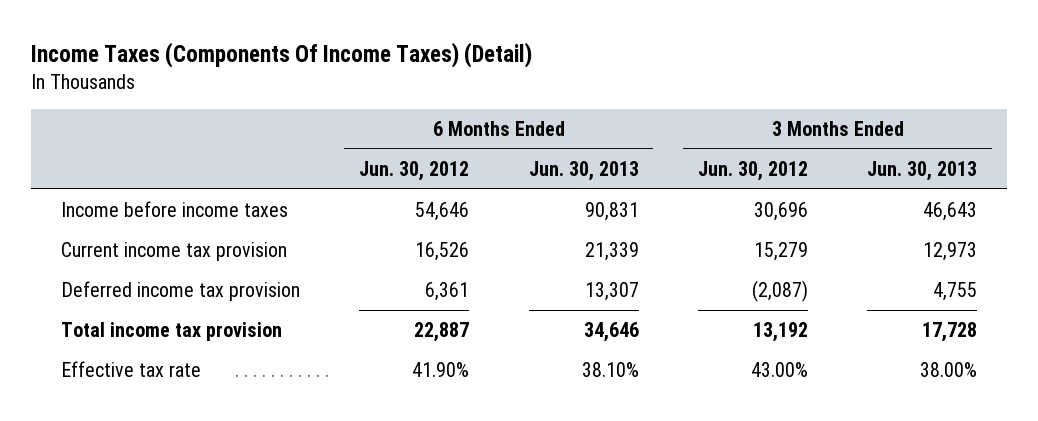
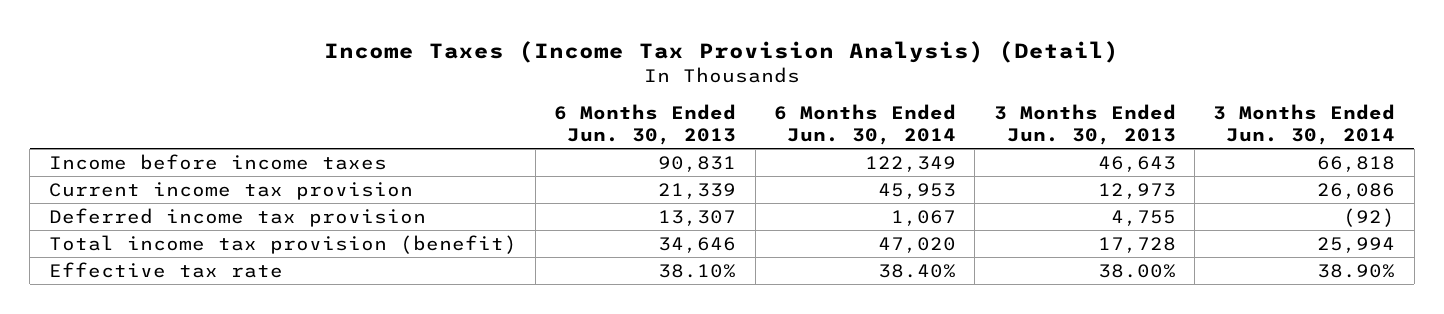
- Income Taxes (Components Of Income Taxes) (Detail)
+ Income Taxes (Income Tax Provision Analysis) (Detail)
- | 6 Months Ended Jun. 30, 2012 | 6 Months Ended Jun. 30, 2013 | 3 Months Ended Jun. 30, 2012 | 3 Months Ended Jun. 30, 2013
+ | 6 Months Ended Jun. 30, 2013 | 6 Months Ended Jun. 30, 2014 | 3 Months Ended Jun. 30, 2013 | 3 Months Ended Jun. 30, 2014
- Total income tax provision | 22,887 | 34,646 | 13,192 | 17,728
+ Total income tax provision (benefit) | 34,646 | 47,020 | 17,728 | 25,994

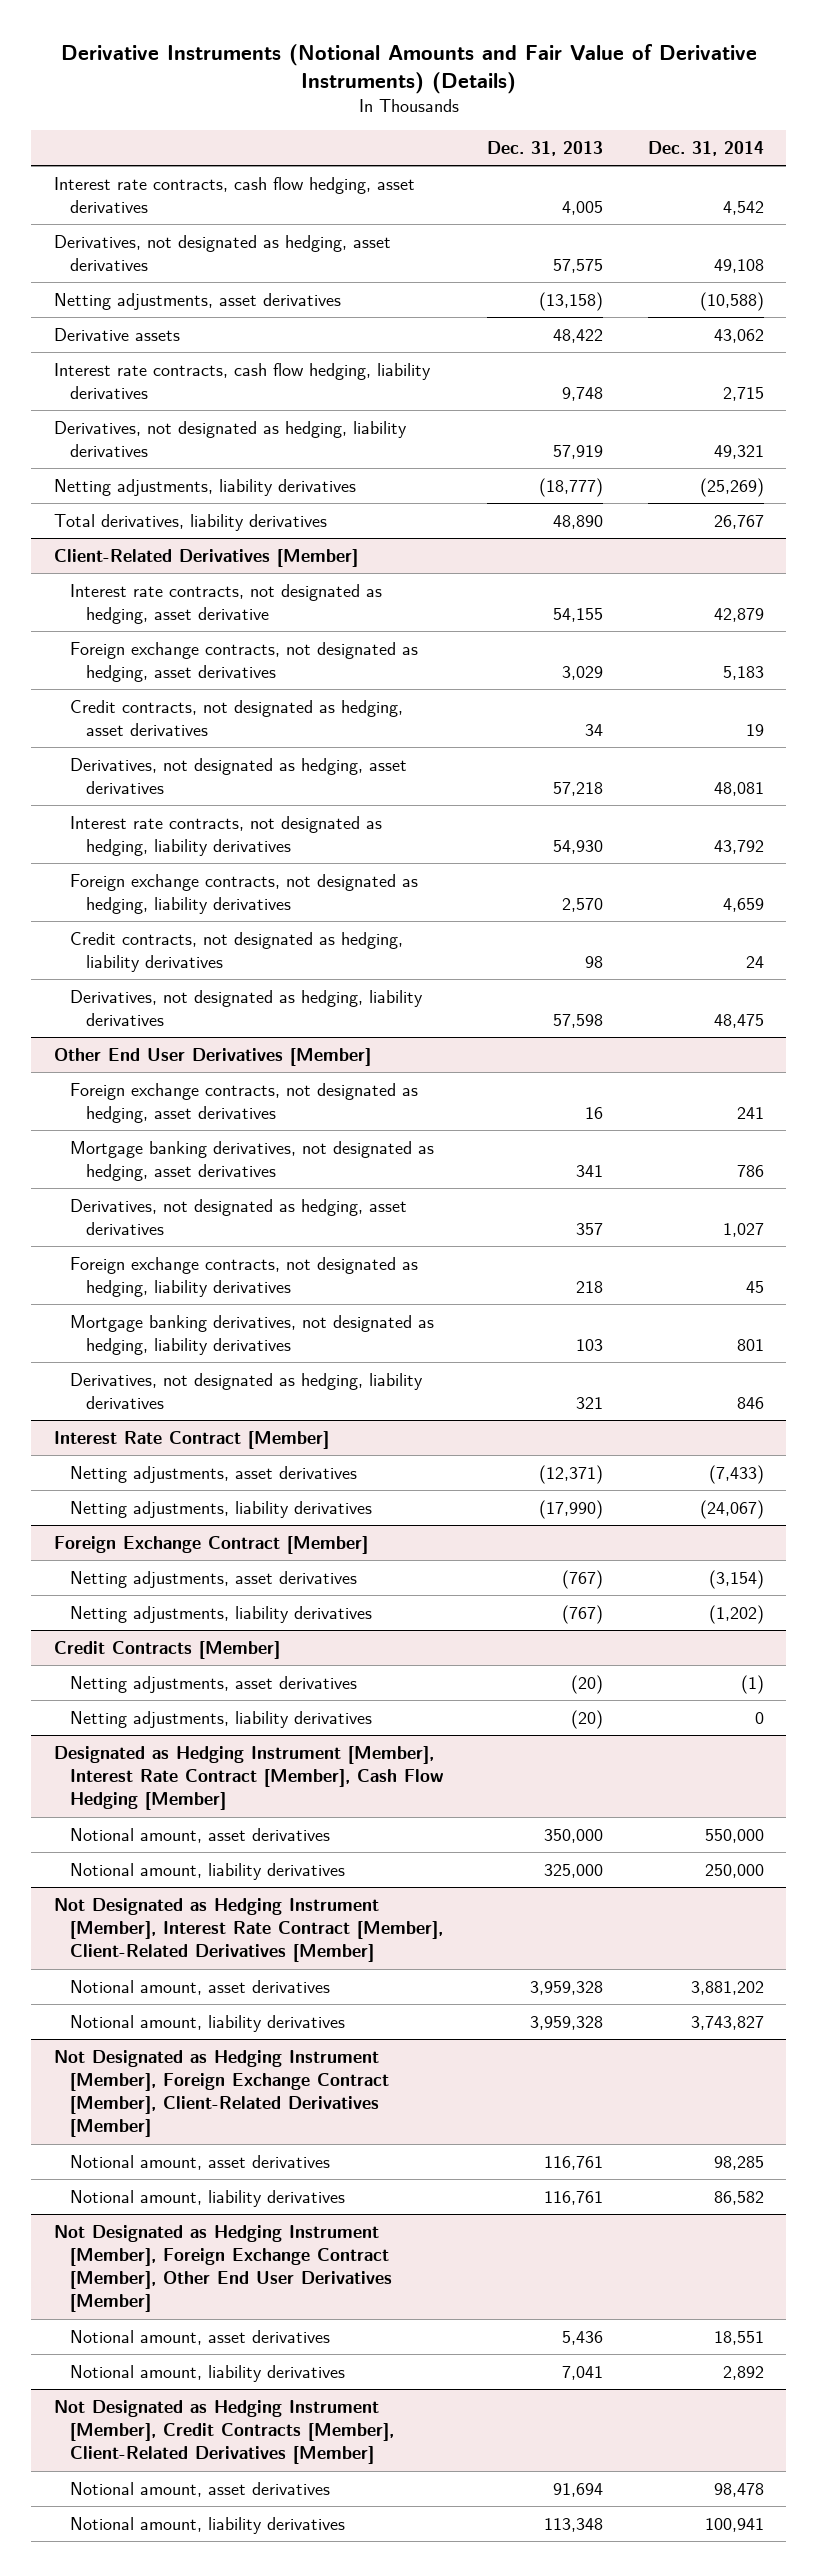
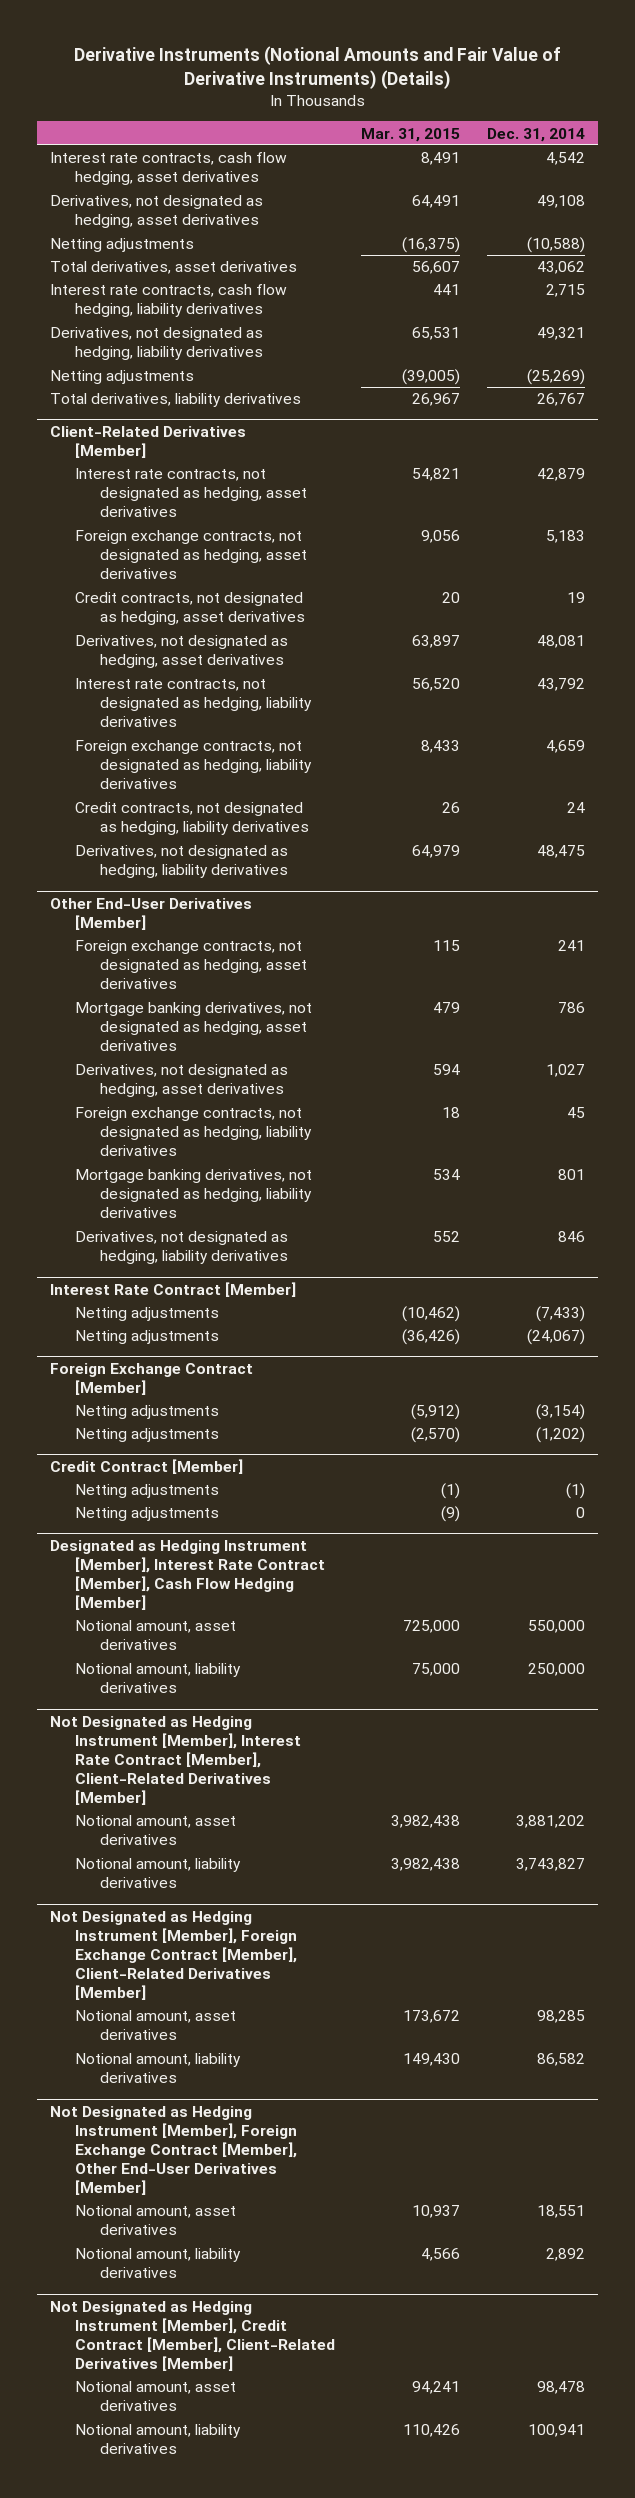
- | Dec. 31, 2013 | Dec. 31, 2014
+ | Mar. 31, 2015 | Dec. 31, 2014
- Netting adjustments, asset derivatives | (13,158) | (10,588)
- Derivative assets | 48,422 | 43,062
+ Netting adjustments | (16,375) | (10,588)
+ Total derivatives, asset derivatives | 56,607 | 43,062
- Netting adjustments, liability derivatives | (18,777) | (25,269)
+ Netting adjustments | (39,005) | (25,269)
@ Client-Related Derivatives [Member]
- Interest rate contracts, not designated as hedging, asset derivative | 54,155 | 42,879
+ Interest rate contracts, not designated as hedging, asset derivatives | 54,821 | 42,879
- Other End User Derivatives [Member]
+ Other End-User Derivatives [Member]
@ Interest Rate Contract [Member]
- Netting adjustments, asset derivatives | (12,371) | (7,433)
- Netting adjustments, liability derivatives | (17,990) | (24,067)
+ Netting adjustments | (10,462) | (7,433)
+ Netting adjustments | (36,426) | (24,067)
@ Foreign Exchange Contract [Member]
- Netting adjustments, asset derivatives | (767) | (3,154)
- Netting adjustments, liability derivatives | (767) | (1,202)
- Credit Contracts [Member]
- Netting adjustments, asset derivatives | (20) | (1)
- Netting adjustments, liability derivatives | (20) | 0
@ Foreign Exchange Contract [Member]
+ Netting adjustments | (5,912) | (3,154)
+ Netting adjustments | (2,570) | (1,202)
+ Credit Contract [Member]
+ Netting adjustments | (1) | (1)
+ Netting adjustments | (9) | 0
- Not Designated as Hedging Instrument [Member], Foreign Exchange Contract [Member], Other End User Derivatives [Member]
+ Not Designated as Hedging Instrument [Member], Foreign Exchange Contract [Member], Other End-User Derivatives [Member]
- Not Designated as Hedging Instrument [Member], Credit Contracts [Member], Client-Related Derivatives [Member]
+ Not Designated as Hedging Instrument [Member], Credit Contract [Member], Client-Related Derivatives [Member]

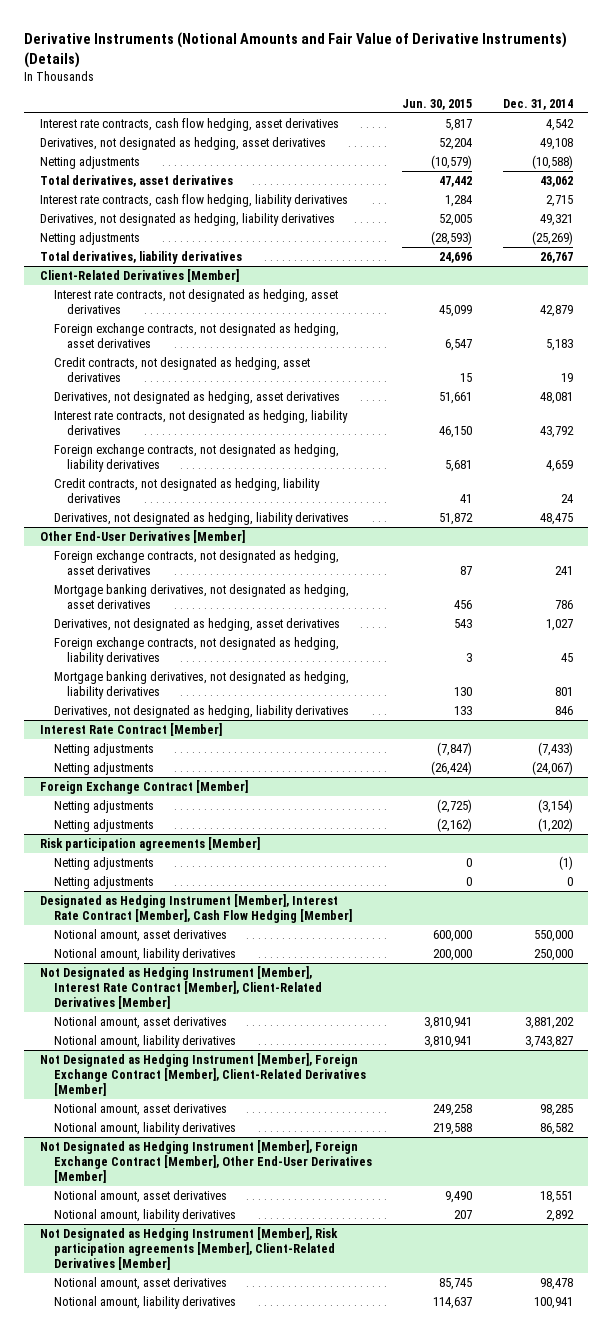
- | Mar. 31, 2015 | Dec. 31, 2014
+ | Jun. 30, 2015 | Dec. 31, 2014
- Credit Contract [Member]
+ Risk participation agreements [Member]
- Not Designated as Hedging Instrument [Member], Credit Contract [Member], Client-Related Derivatives [Member]
+ Not Designated as Hedging Instrument [Member], Risk participation agreements [Member], Client-Related Derivatives [Member]

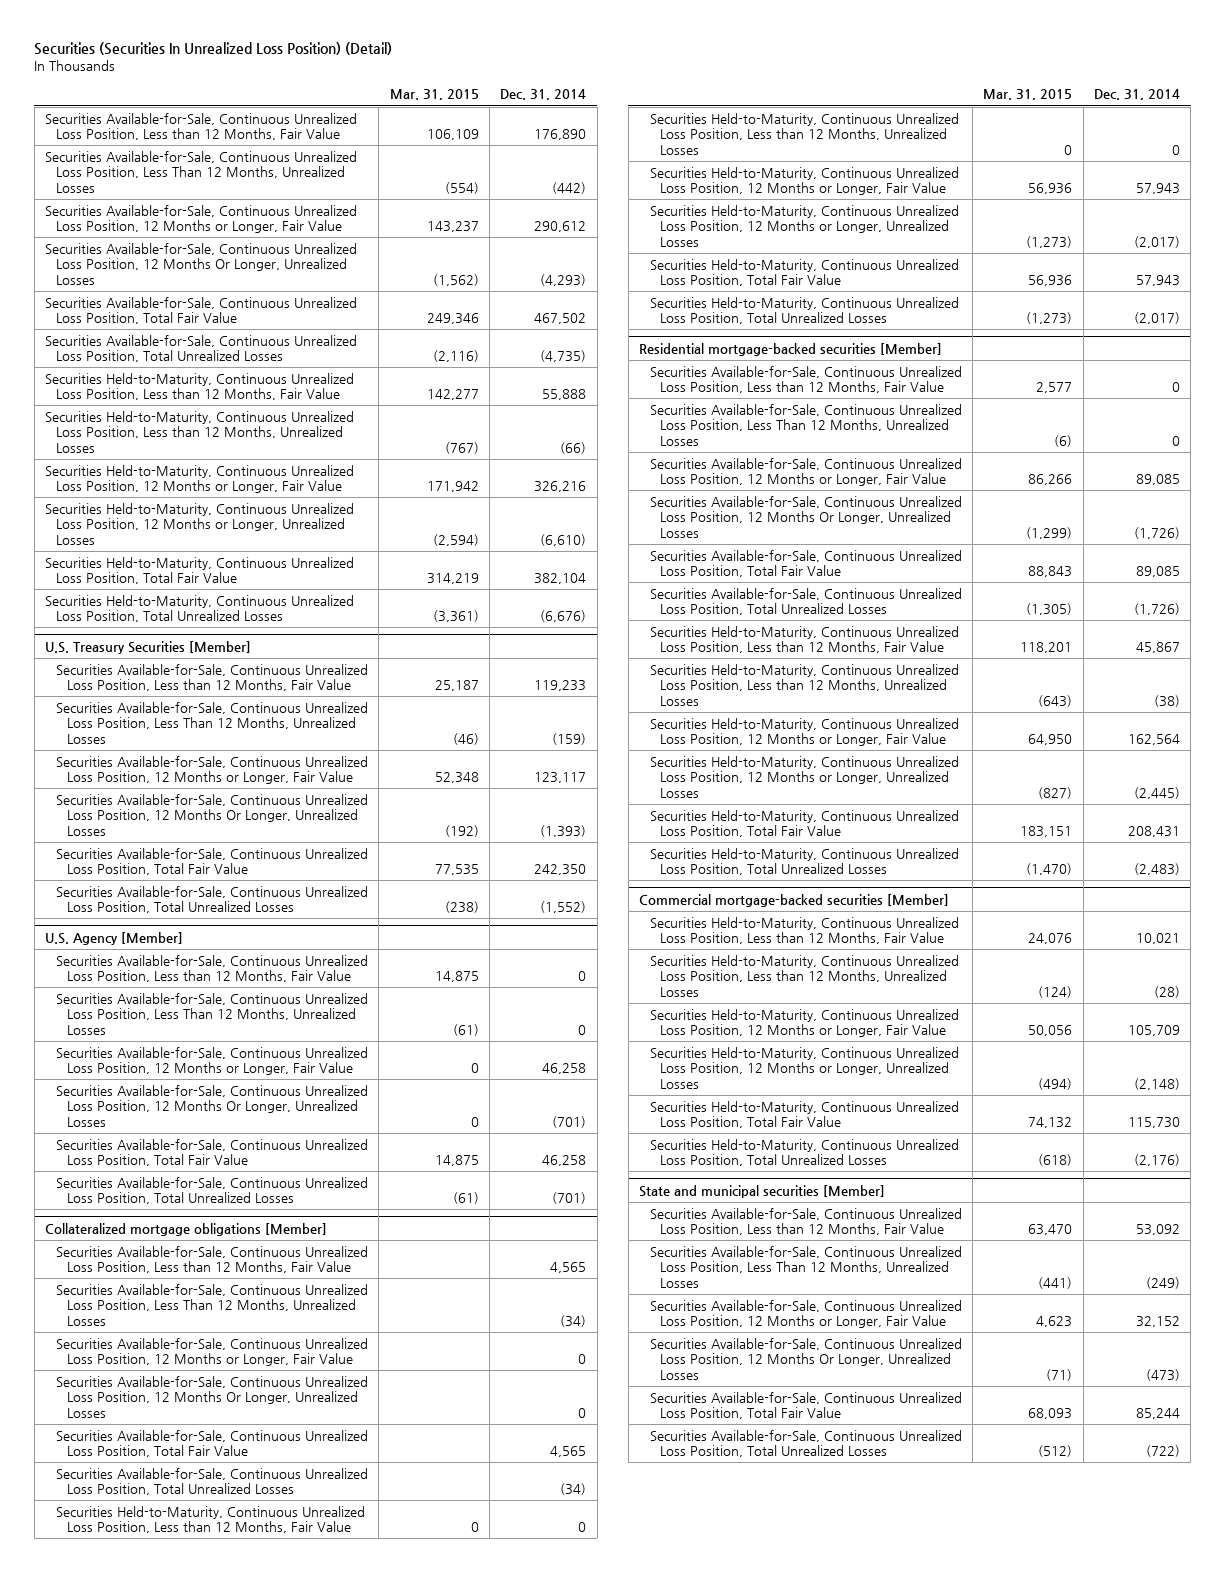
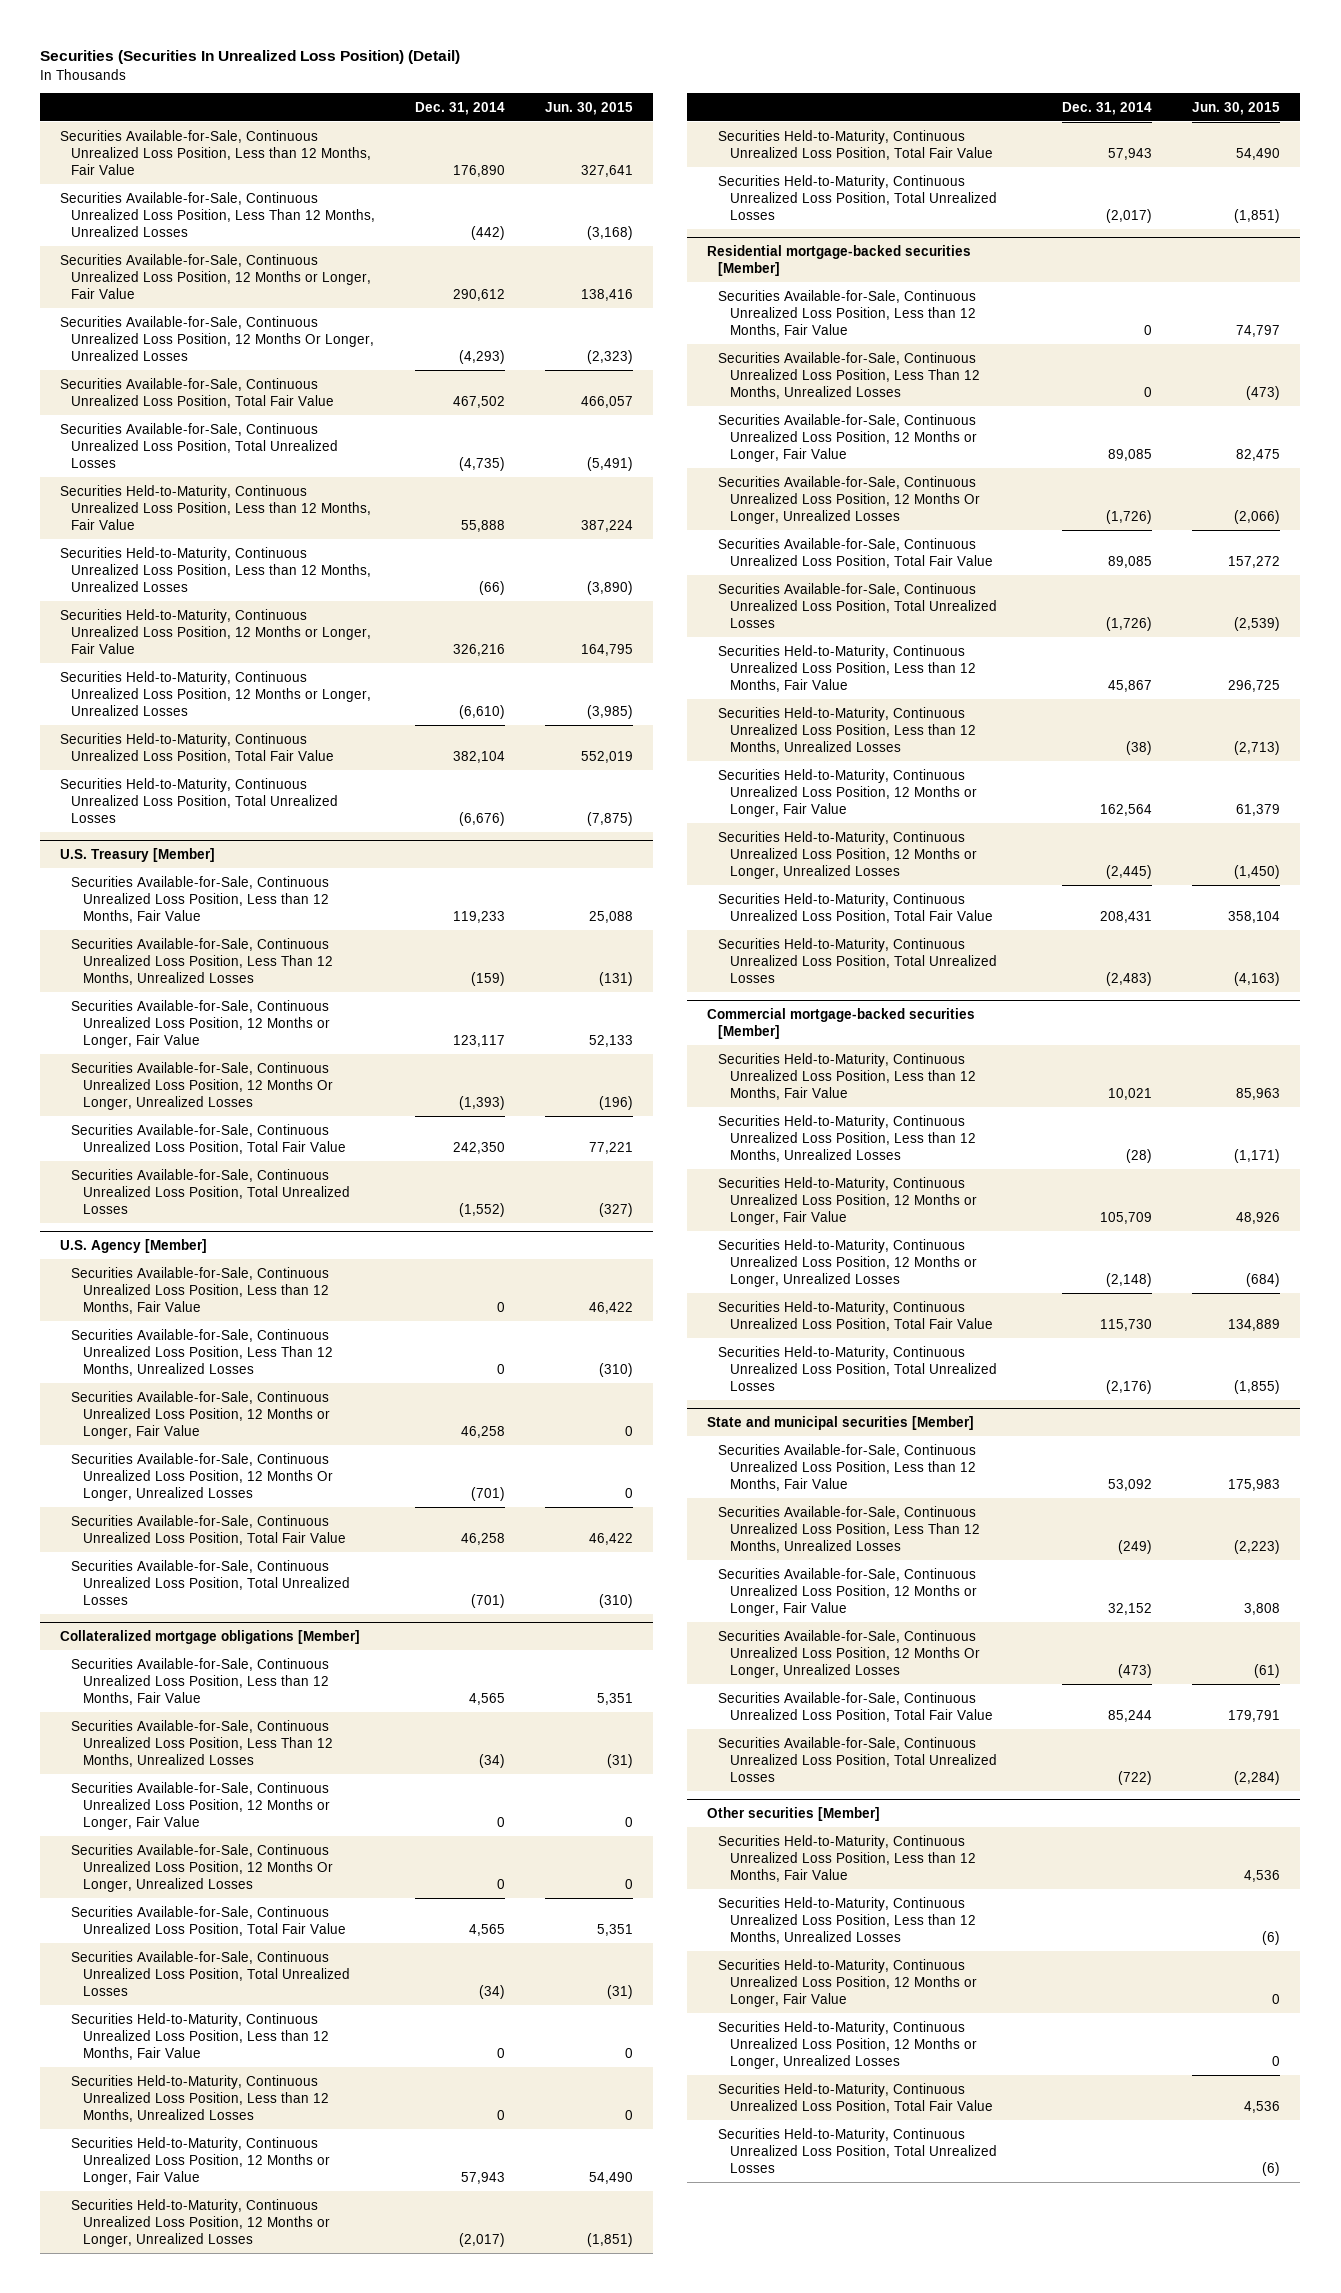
- | Mar. 31, 2015 | Dec. 31, 2014
+ | Dec. 31, 2014 | Jun. 30, 2015
- U.S. Treasury Securities [Member]
+ U.S. Treasury [Member]
+ Other securities [Member]
+ Securities Held-to-Maturity, Continuous Unrealized Loss Position, Less than 12 Months, Fair Value | | 4,536
+ Securities Held-to-Maturity, Continuous Unrealized Loss Position, Less than 12 Months, Unrealized Losses | | (6)
+ Securities Held-to-Maturity, Continuous Unrealized Loss Position, 12 Months or Longer, Fair Value | | 0
+ Securities Held-to-Maturity, Continuous Unrealized Loss Position, 12 Months or Longer, Unrealized Losses | | 0
+ Securities Held-to-Maturity, Continuous Unrealized Loss Position, Total Fair Value | | 4,536
+ Securities Held-to-Maturity, Continuous Unrealized Loss Position, Total Unrealized Losses | | (6)

